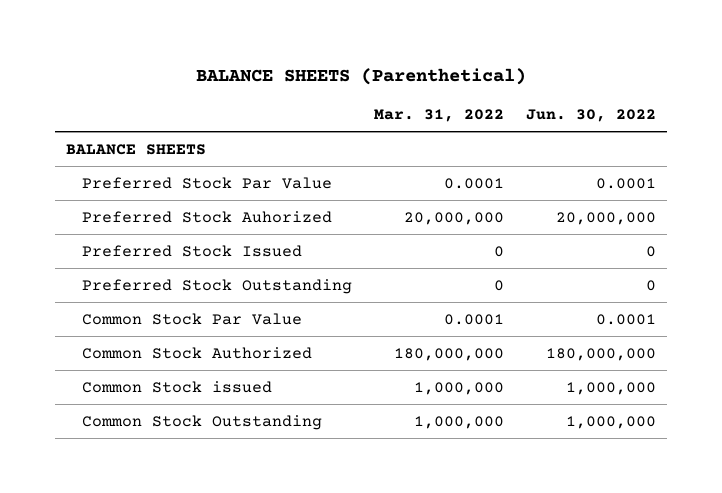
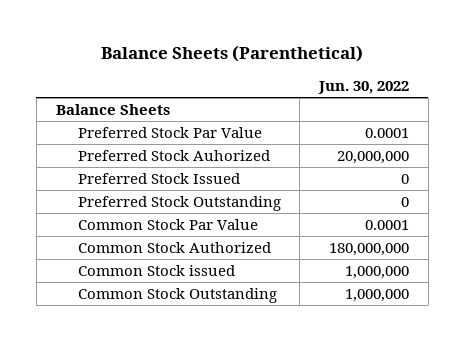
- BALANCE SHEETS (Parenthetical)
+ Balance Sheets (Parenthetical)
- | Mar. 31, 2022 | Jun. 30, 2022
+ | Jun. 30, 2022
- BALANCE SHEETS
+ Balance Sheets

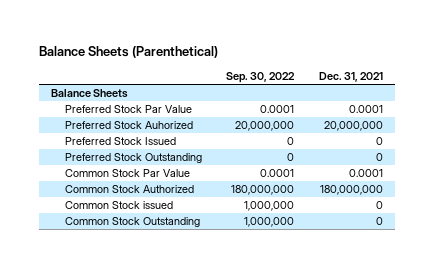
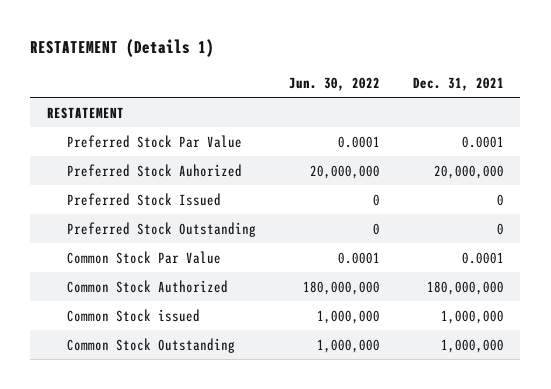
- Balance Sheets (Parenthetical)
+ RESTATEMENT (Details 1)
- | Sep. 30, 2022 | Dec. 31, 2021
+ | Jun. 30, 2022 | Dec. 31, 2021
- Balance Sheets
+ RESTATEMENT
- Common Stock issued | 1,000,000 | 0
- Common Stock Outstanding | 1,000,000 | 0
+ Common Stock issued | 1,000,000 | 1,000,000
+ Common Stock Outstanding | 1,000,000 | 1,000,000

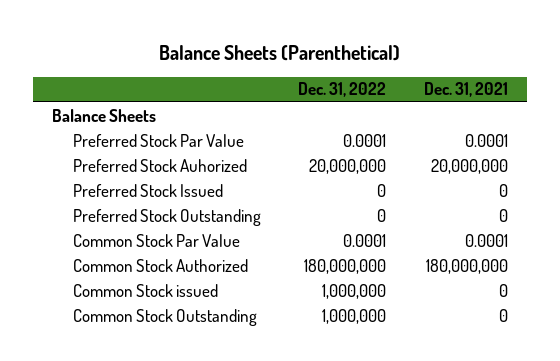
- RESTATEMENT (Details 1)
+ Balance Sheets (Parenthetical)
- | Jun. 30, 2022 | Dec. 31, 2021
+ | Dec. 31, 2022 | Dec. 31, 2021
- RESTATEMENT
+ Balance Sheets
- Common Stock issued | 1,000,000 | 1,000,000
- Common Stock Outstanding | 1,000,000 | 1,000,000
+ Common Stock issued | 1,000,000 | 0
+ Common Stock Outstanding | 1,000,000 | 0

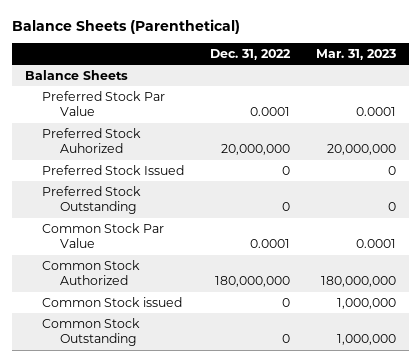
- | Dec. 31, 2022 | Dec. 31, 2021
+ | Dec. 31, 2022 | Mar. 31, 2023
- Common Stock issued | 1,000,000 | 0
- Common Stock Outstanding | 1,000,000 | 0
+ Common Stock issued | 0 | 1,000,000
+ Common Stock Outstanding | 0 | 1,000,000

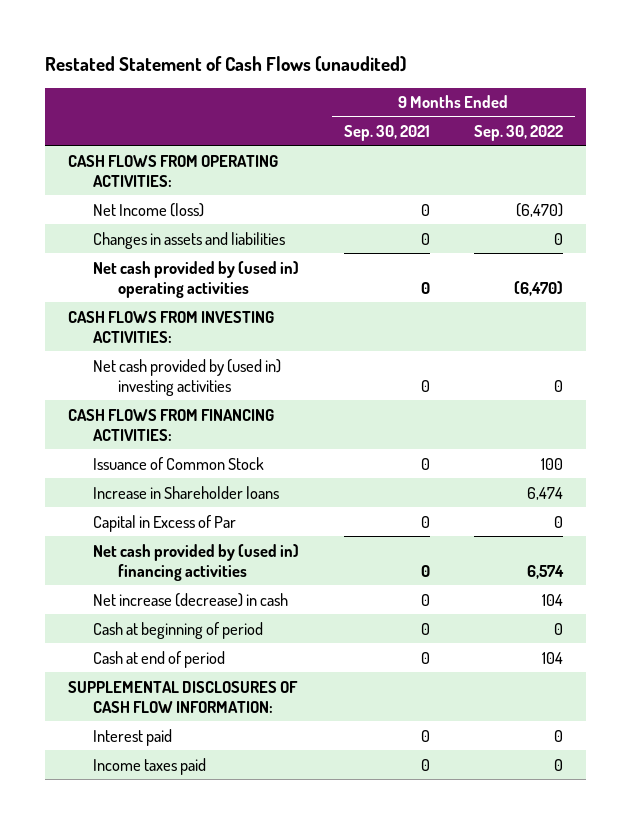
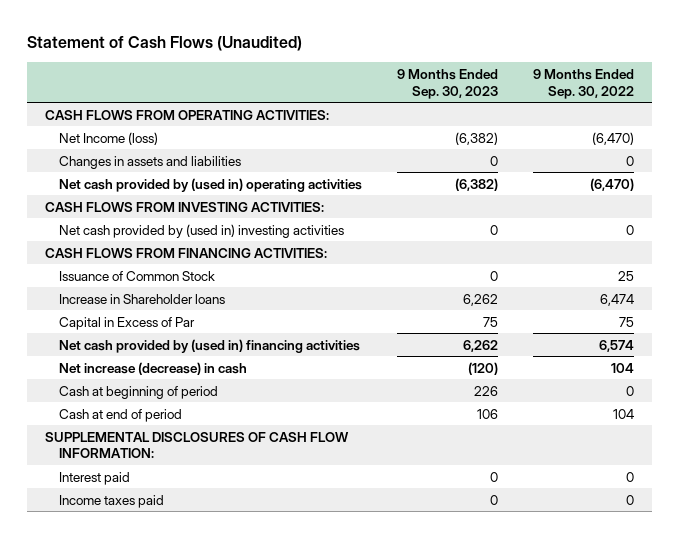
- Restated Statement of Cash Flows (unaudited)
+ Statement of Cash Flows (Unaudited)
- | 9 Months Ended Sep. 30, 2021 | 9 Months Ended Sep. 30, 2022
+ | 9 Months Ended Sep. 30, 2023 | 9 Months Ended Sep. 30, 2022
- Issuance of Common Stock | 0 | 100
+ Issuance of Common Stock | 0 | 25
- Capital in Excess of Par | 0 | 0
+ Capital in Excess of Par | 75 | 75

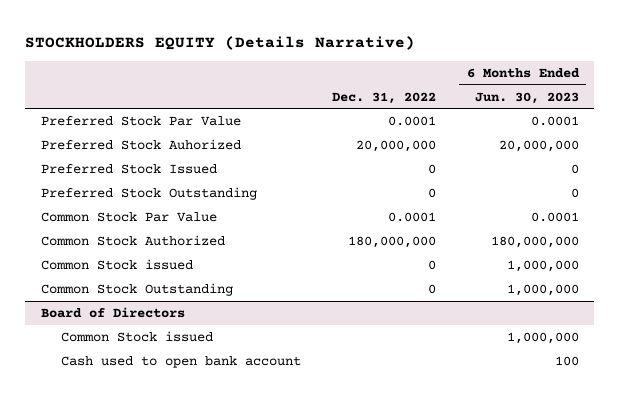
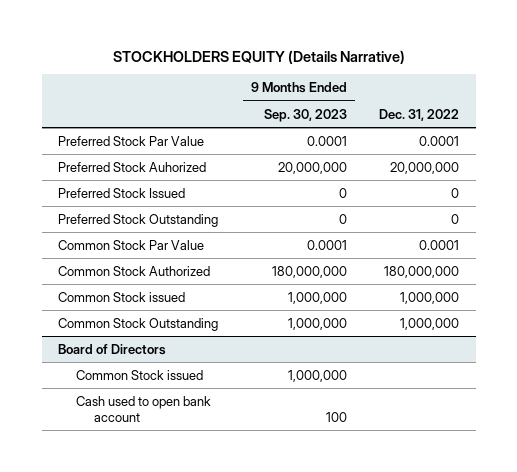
- | Dec. 31, 2022 | 6 Months Ended Jun. 30, 2023
+ | 9 Months Ended Sep. 30, 2023 | Dec. 31, 2022
- Common Stock issued | 0 | 1,000,000
- Common Stock Outstanding | 0 | 1,000,000
+ Common Stock issued | 1,000,000 | 1,000,000
+ Common Stock Outstanding | 1,000,000 | 1,000,000

